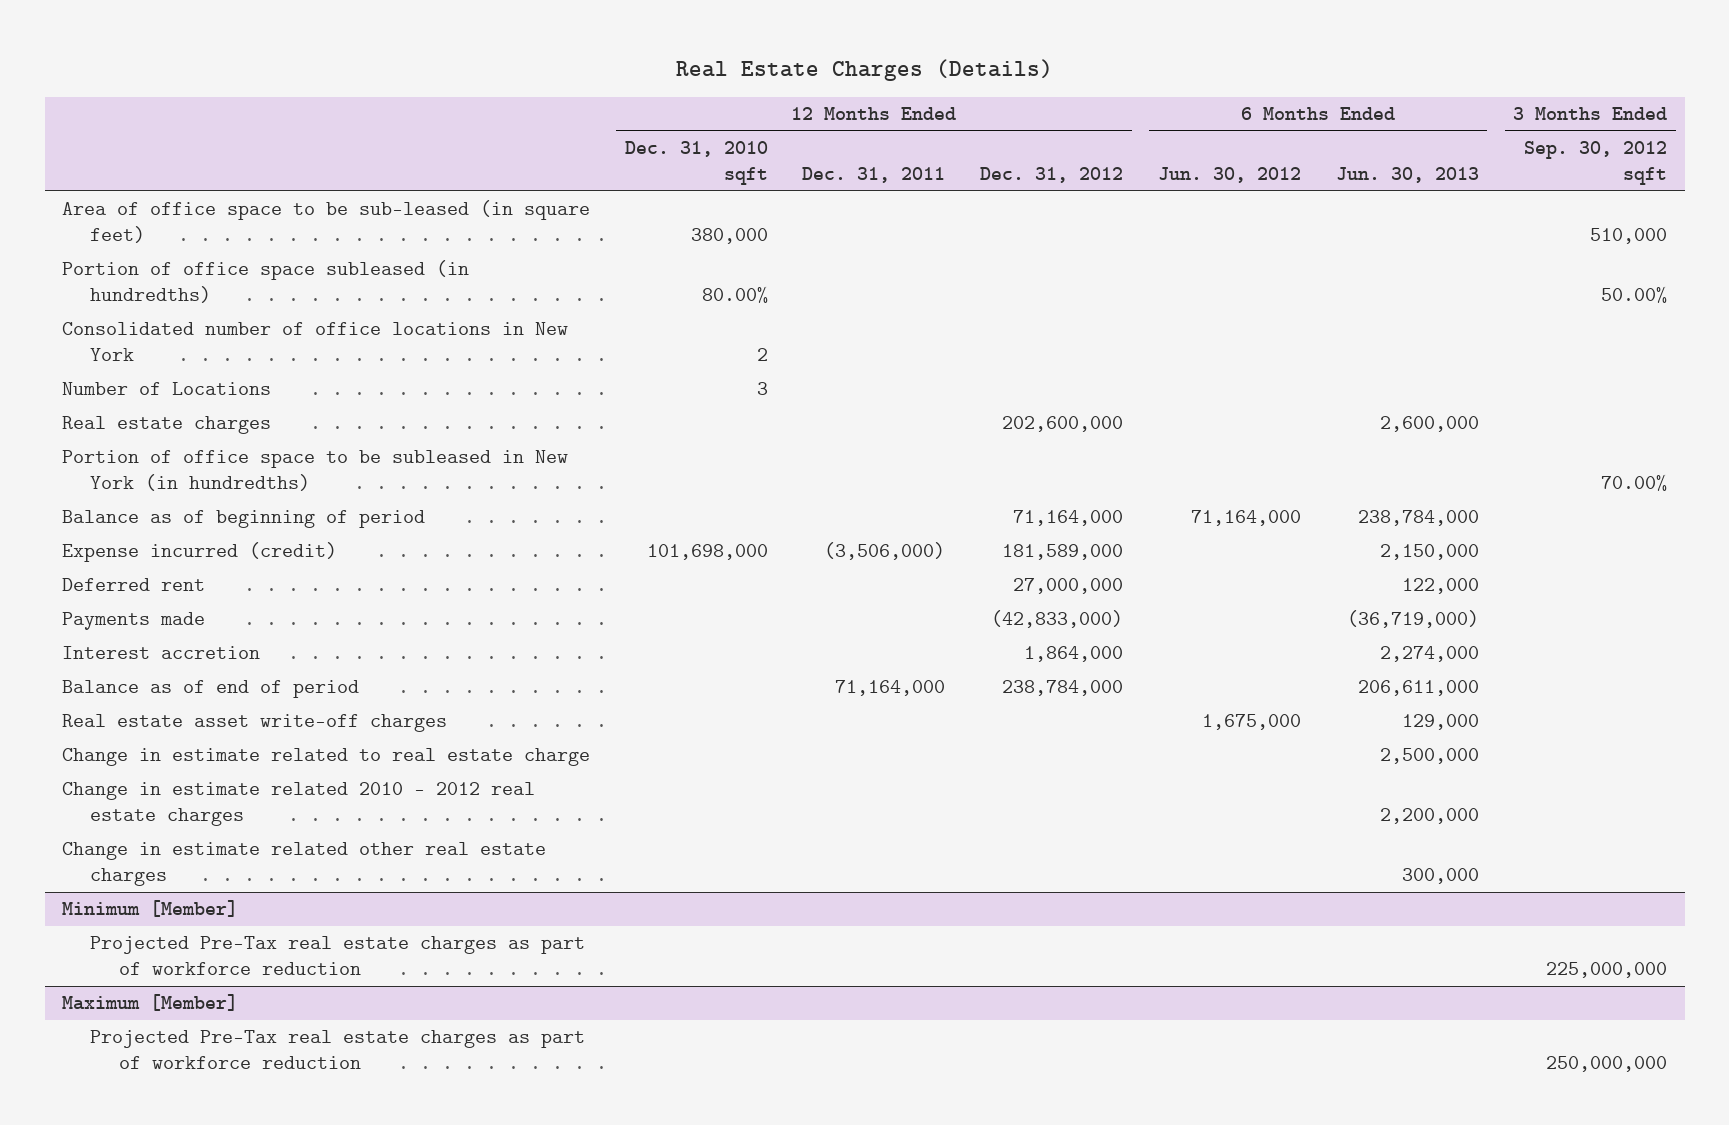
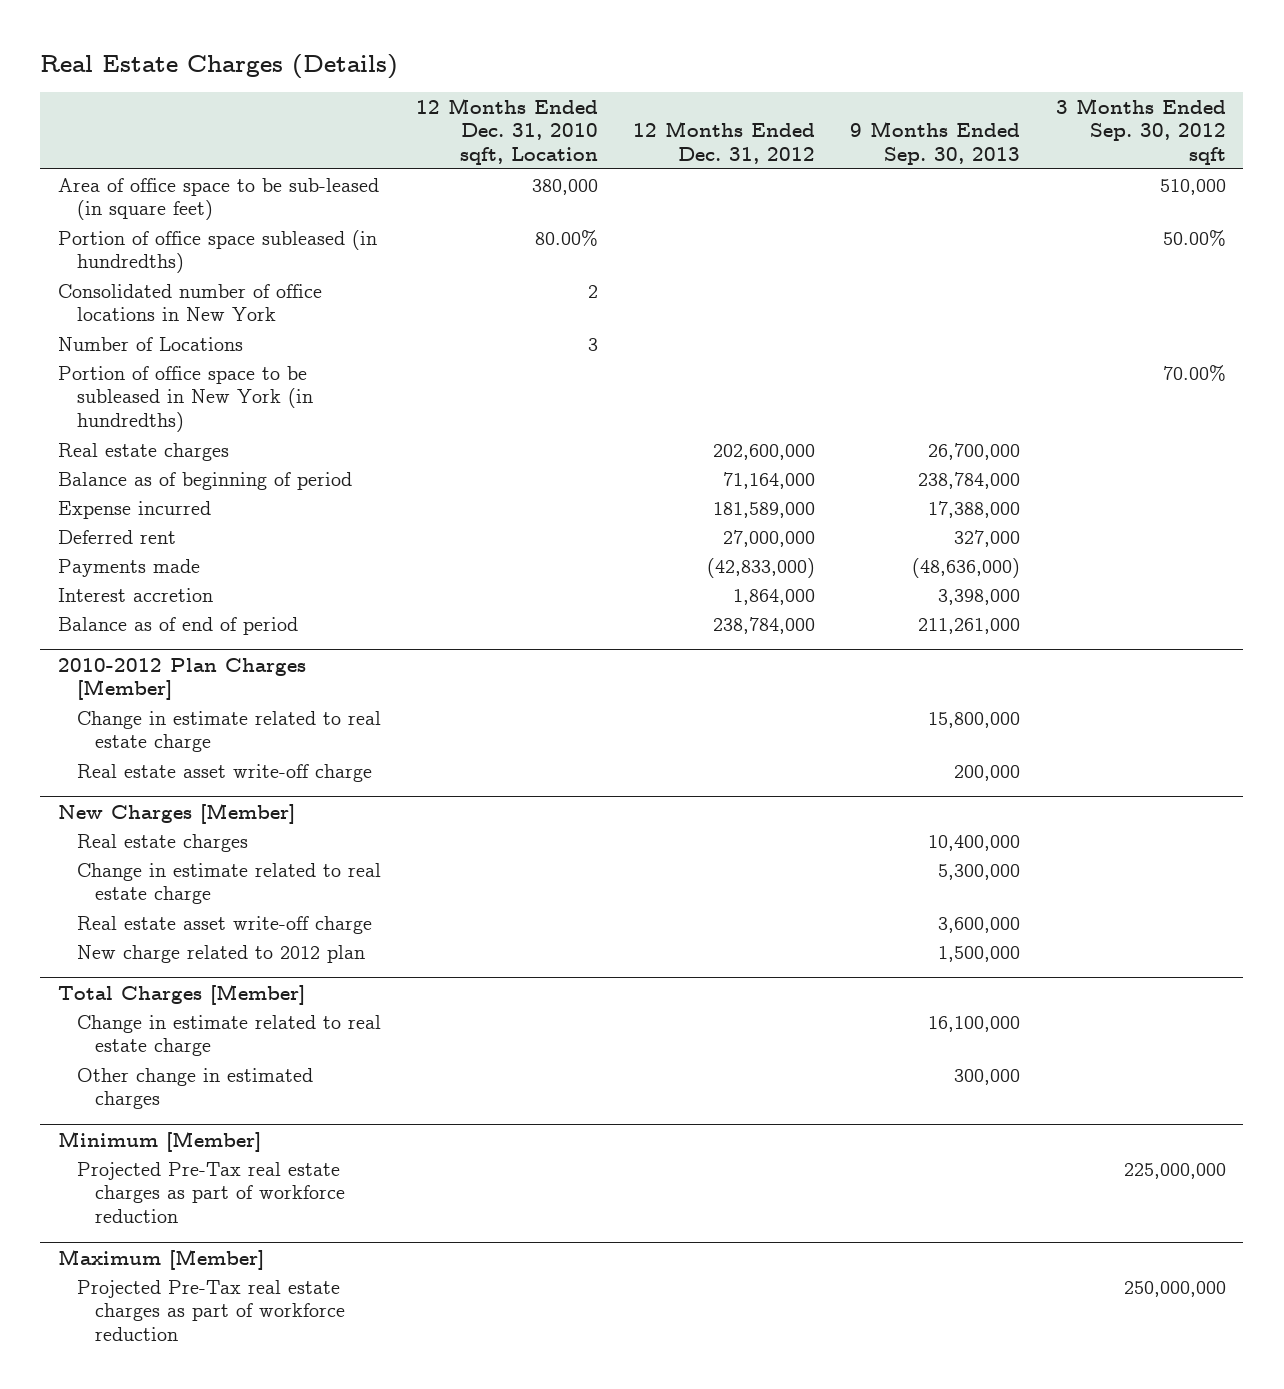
- | 12 Months Ended Dec. 31, 2010 sqft | 12 Months Ended Dec. 31, 2011 | 12 Months Ended Dec. 31, 2012 | 6 Months Ended Jun. 30, 2012 | 6 Months Ended Jun. 30, 2013 | 3 Months Ended Sep. 30, 2012 sqft
+ | 12 Months Ended Dec. 31, 2010 sqft, Location | 12 Months Ended Dec. 31, 2012 | 9 Months Ended Sep. 30, 2013 | 3 Months Ended Sep. 30, 2012 sqft
moved down: Real estate charges | | 202,600,000 | 26,700,000 |
- Expense incurred (credit) | 101,698,000 | (3,506,000) | 181,589,000 | | 2,150,000 |
+ Expense incurred | | 181,589,000 | 17,388,000 |
- Real estate asset write-off charges | | | | 1,675,000 | 129,000 |
- Change in estimate related to real estate charge | | | | | 2,500,000 |
- Change in estimate related 2010 - 2012 real estate charges | | | | | 2,200,000 |
- Change in estimate related other real estate charges | | | | | 300,000 |
+ 2010-2012 Plan Charges [Member]
+ Change in estimate related to real estate charge | | | 15,800,000 |
+ Real estate asset write-off charge | | | 200,000 |
+ New Charges [Member]
+ Real estate charges | | | 10,400,000 |
+ Change in estimate related to real estate charge | | | 5,300,000 |
+ Real estate asset write-off charge | | | 3,600,000 |
+ New charge related to 2012 plan | | | 1,500,000 |
+ Total Charges [Member]
+ Change in estimate related to real estate charge | | | 16,100,000 |
+ Other change in estimated charges | | | 300,000 |

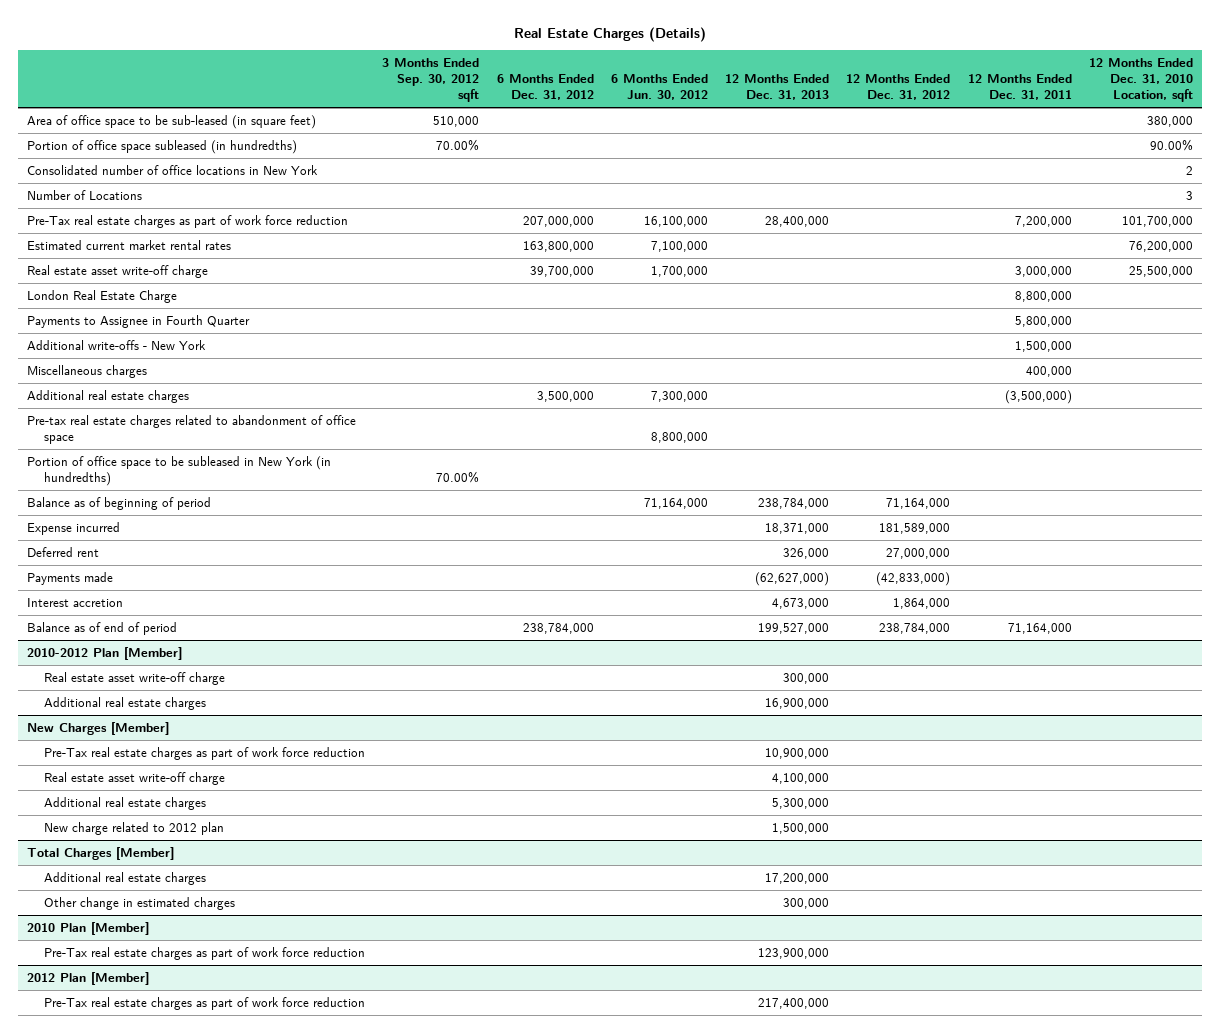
- | 12 Months Ended Dec. 31, 2010 sqft, Location | 12 Months Ended Dec. 31, 2012 | 9 Months Ended Sep. 30, 2013 | 3 Months Ended Sep. 30, 2012 sqft
+ | 3 Months Ended Sep. 30, 2012 sqft | 6 Months Ended Dec. 31, 2012 | 6 Months Ended Jun. 30, 2012 | 12 Months Ended Dec. 31, 2013 | 12 Months Ended Dec. 31, 2012 | 12 Months Ended Dec. 31, 2011 | 12 Months Ended Dec. 31, 2010 Location, sqft
- Portion of office space subleased (in hundredths) | 80.00% | | | 50.00%
+ Portion of office space subleased (in hundredths) | 70.00% | | | | | | 90.00%
+ Pre-Tax real estate charges as part of work force reduction | | 207,000,000 | 16,100,000 | 28,400,000 | | 7,200,000 | 101,700,000
+ Estimated current market rental rates | | 163,800,000 | 7,100,000 | | | | 76,200,000
+ Real estate asset write-off charge | | 39,700,000 | 1,700,000 | | | 3,000,000 | 25,500,000
+ London Real Estate Charge | | | | | | 8,800,000 |
+ Payments to Assignee in Fourth Quarter | | | | | | 5,800,000 |
+ Additional write-offs - New York | | | | | | 1,500,000 |
+ Miscellaneous charges | | | | | | 400,000 |
+ Additional real estate charges | | 3,500,000 | 7,300,000 | | | (3,500,000) |
+ Pre-tax real estate charges related to abandonment of office space | | | 8,800,000 | | | |
- Real estate charges | | 202,600,000 | 26,700,000 |
- 2010-2012 Plan Charges [Member]
- Change in estimate related to real estate charge | | | 15,800,000 |
+ 2010-2012 Plan [Member]
+ Additional real estate charges | | | | 16,900,000 | | |
@ New Charges [Member]
- Real estate charges | | | 10,400,000 |
- Change in estimate related to real estate charge | | | 5,300,000 |
+ Pre-Tax real estate charges as part of work force reduction | | | | 10,900,000 | | |
+ Additional real estate charges | | | | 5,300,000 | | |
@ Total Charges [Member]
- Change in estimate related to real estate charge | | | 16,100,000 |
+ Additional real estate charges | | | | 17,200,000 | | |
- Minimum [Member]
- Projected Pre-Tax real estate charges as part of workforce reduction | | | | 225,000,000
- Maximum [Member]
- Projected Pre-Tax real estate charges as part of workforce reduction | | | | 250,000,000
+ 2010 Plan [Member]
+ Pre-Tax real estate charges as part of work force reduction | | | | 123,900,000 | | |
+ 2012 Plan [Member]
+ Pre-Tax real estate charges as part of work force reduction | | | | 217,400,000 | | |

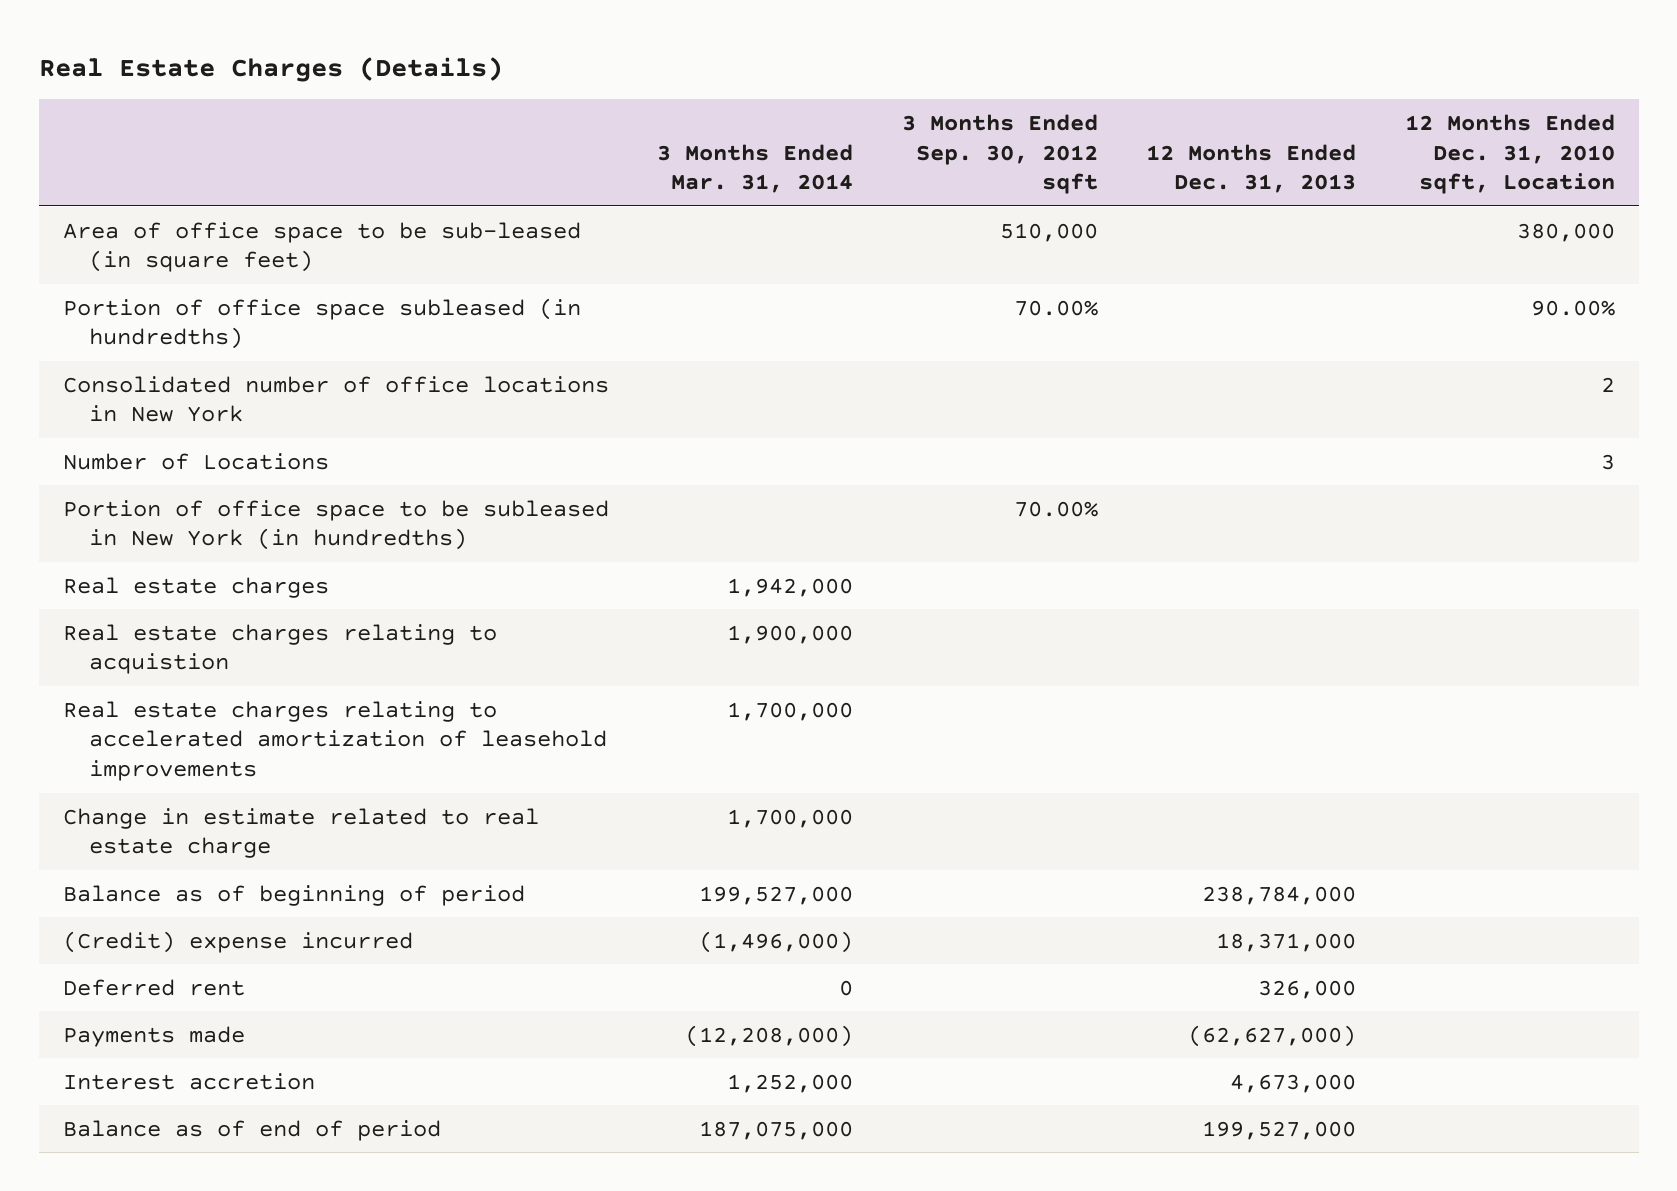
- | 3 Months Ended Sep. 30, 2012 sqft | 6 Months Ended Dec. 31, 2012 | 6 Months Ended Jun. 30, 2012 | 12 Months Ended Dec. 31, 2013 | 12 Months Ended Dec. 31, 2012 | 12 Months Ended Dec. 31, 2011 | 12 Months Ended Dec. 31, 2010 Location, sqft
+ | 3 Months Ended Mar. 31, 2014 | 3 Months Ended Sep. 30, 2012 sqft | 12 Months Ended Dec. 31, 2013 | 12 Months Ended Dec. 31, 2010 sqft, Location
- Pre-Tax real estate charges as part of work force reduction | | 207,000,000 | 16,100,000 | 28,400,000 | | 7,200,000 | 101,700,000
- Estimated current market rental rates | | 163,800,000 | 7,100,000 | | | | 76,200,000
- Real estate asset write-off charge | | 39,700,000 | 1,700,000 | | | 3,000,000 | 25,500,000
- London Real Estate Charge | | | | | | 8,800,000 |
- Payments to Assignee in Fourth Quarter | | | | | | 5,800,000 |
- Additional write-offs - New York | | | | | | 1,500,000 |
- Miscellaneous charges | | | | | | 400,000 |
- Additional real estate charges | | 3,500,000 | 7,300,000 | | | (3,500,000) |
- Pre-tax real estate charges related to abandonment of office space | | | 8,800,000 | | | |
+ Real estate charges | 1,942,000 | | |
+ Real estate charges relating to acquistion | 1,900,000 | | |
+ Real estate charges relating to accelerated amortization of leasehold improvements | 1,700,000 | | |
+ Change in estimate related to real estate charge | 1,700,000 | | |
- Expense incurred | | | | 18,371,000 | 181,589,000 | |
+ (Credit) expense incurred | (1,496,000) | | 18,371,000 |
- 2010-2012 Plan [Member]
- Real estate asset write-off charge | | | | 300,000 | | |
- Additional real estate charges | | | | 16,900,000 | | |
- New Charges [Member]
- Pre-Tax real estate charges as part of work force reduction | | | | 10,900,000 | | |
- Real estate asset write-off charge | | | | 4,100,000 | | |
- Additional real estate charges | | | | 5,300,000 | | |
- New charge related to 2012 plan | | | | 1,500,000 | | |
- Total Charges [Member]
- Additional real estate charges | | | | 17,200,000 | | |
- Other change in estimated charges | | | | 300,000 | | |
- 2010 Plan [Member]
- Pre-Tax real estate charges as part of work force reduction | | | | 123,900,000 | | |
- 2012 Plan [Member]
- Pre-Tax real estate charges as part of work force reduction | | | | 217,400,000 | | |

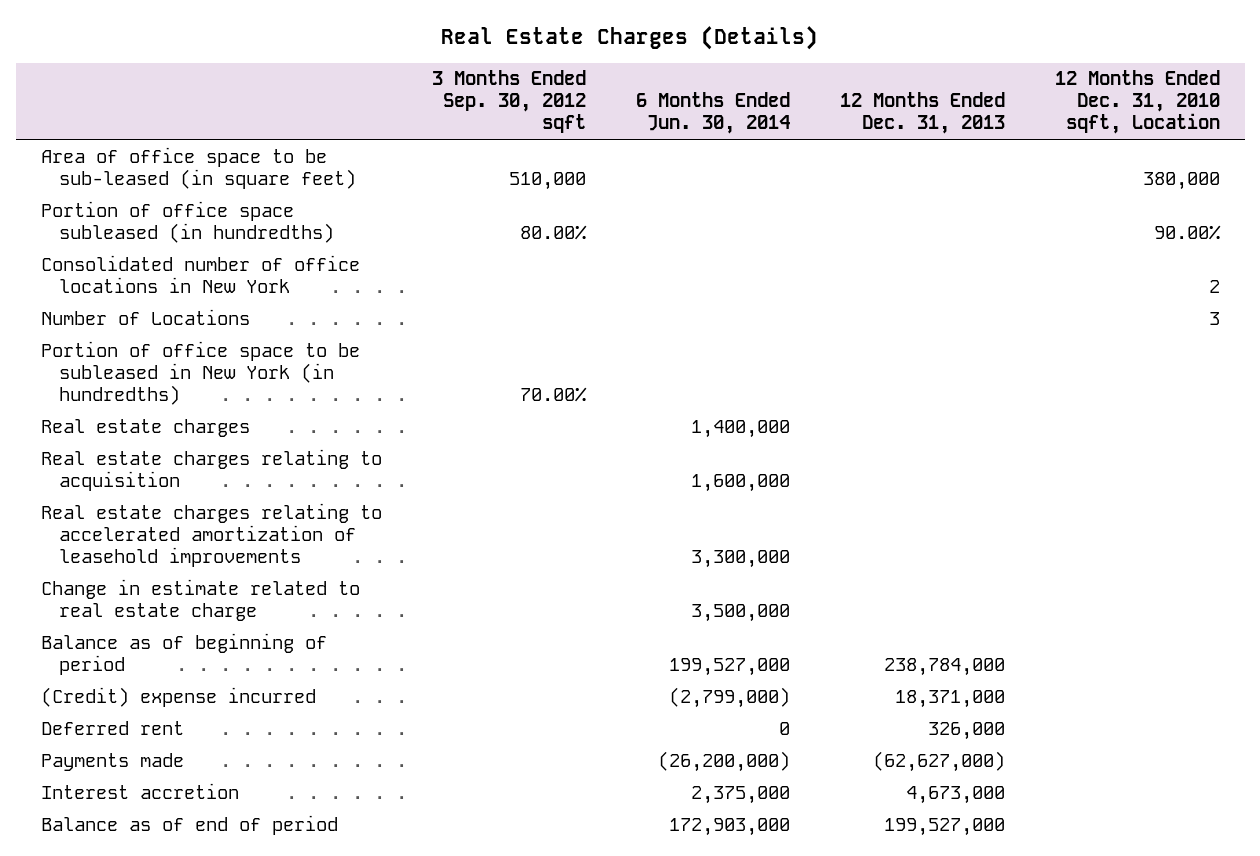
- | 3 Months Ended Mar. 31, 2014 | 3 Months Ended Sep. 30, 2012 sqft | 12 Months Ended Dec. 31, 2013 | 12 Months Ended Dec. 31, 2010 sqft, Location
+ | 3 Months Ended Sep. 30, 2012 sqft | 6 Months Ended Jun. 30, 2014 | 12 Months Ended Dec. 31, 2013 | 12 Months Ended Dec. 31, 2010 sqft, Location
- Portion of office space subleased (in hundredths) | | 70.00% | | 90.00%
+ Portion of office space subleased (in hundredths) | 80.00% | | | 90.00%
- Real estate charges relating to acquistion | 1,900,000 | | |
+ Real estate charges relating to acquisition | | 1,600,000 | |

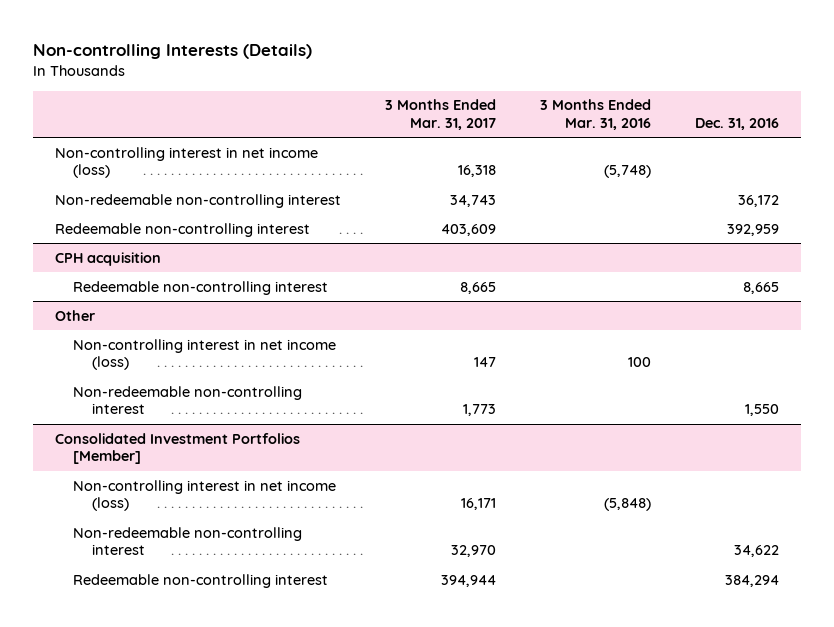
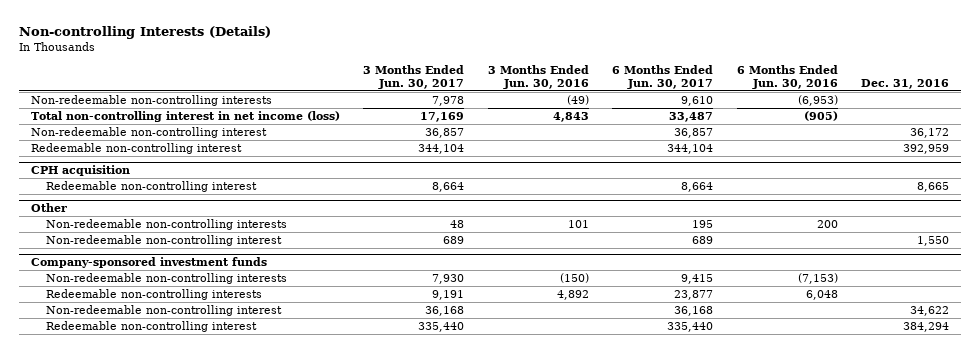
- | 3 Months Ended Mar. 31, 2017 | 3 Months Ended Mar. 31, 2016 | Dec. 31, 2016
+ | 3 Months Ended Jun. 30, 2017 | 3 Months Ended Jun. 30, 2016 | 6 Months Ended Jun. 30, 2017 | 6 Months Ended Jun. 30, 2016 | Dec. 31, 2016
- Non-controlling interest in net income (loss) | 16,318 | (5,748) |
+ Non-redeemable non-controlling interests | 7,978 | (49) | 9,610 | (6,953) |
+ Total non-controlling interest in net income (loss) | 17,169 | 4,843 | 33,487 | (905) |
@ Other
- Non-controlling interest in net income (loss) | 147 | 100 |
+ Non-redeemable non-controlling interests | 48 | 101 | 195 | 200 |
- Consolidated Investment Portfolios [Member]
- Non-controlling interest in net income (loss) | 16,171 | (5,848) |
+ Company-sponsored investment funds
+ Non-redeemable non-controlling interests | 7,930 | (150) | 9,415 | (7,153) |
+ Redeemable non-controlling interests | 9,191 | 4,892 | 23,877 | 6,048 |

